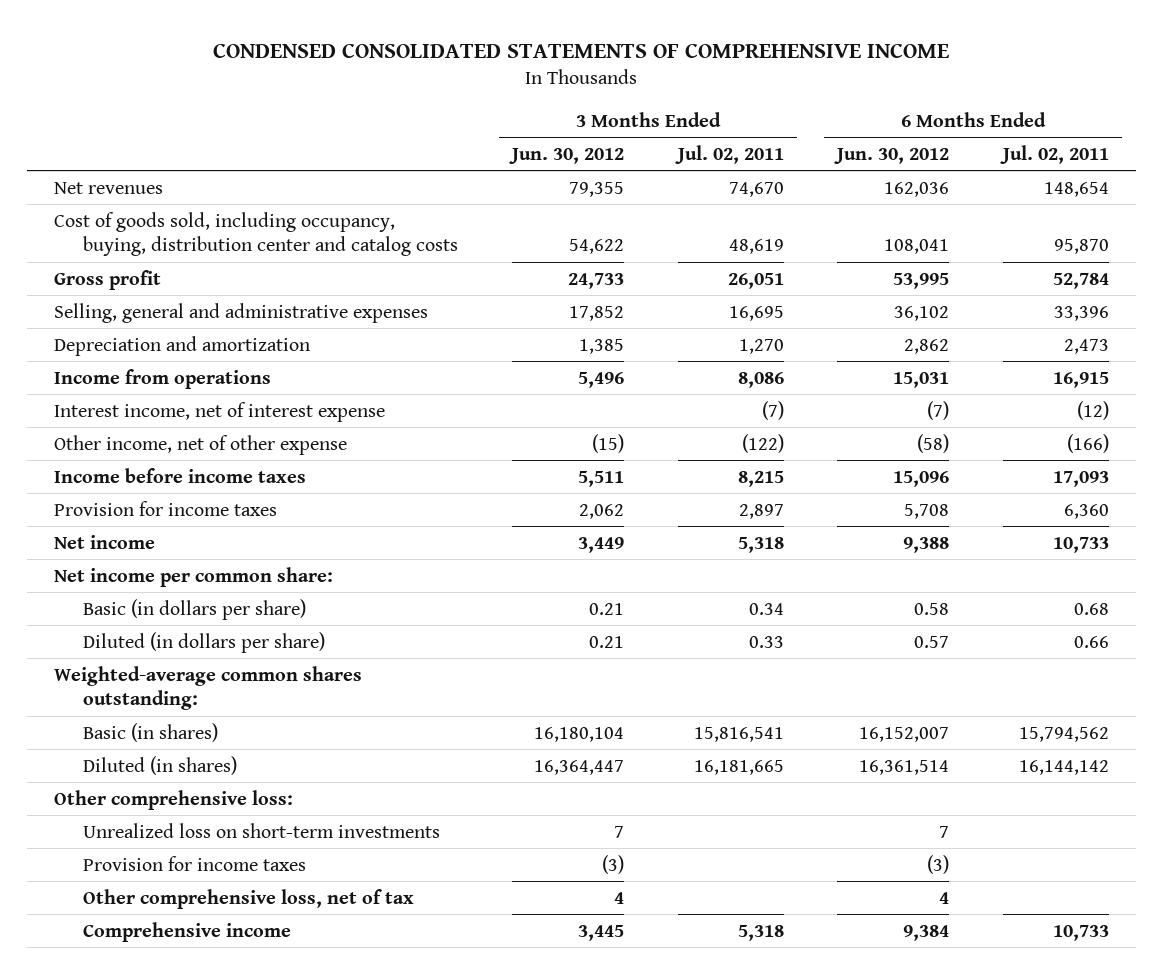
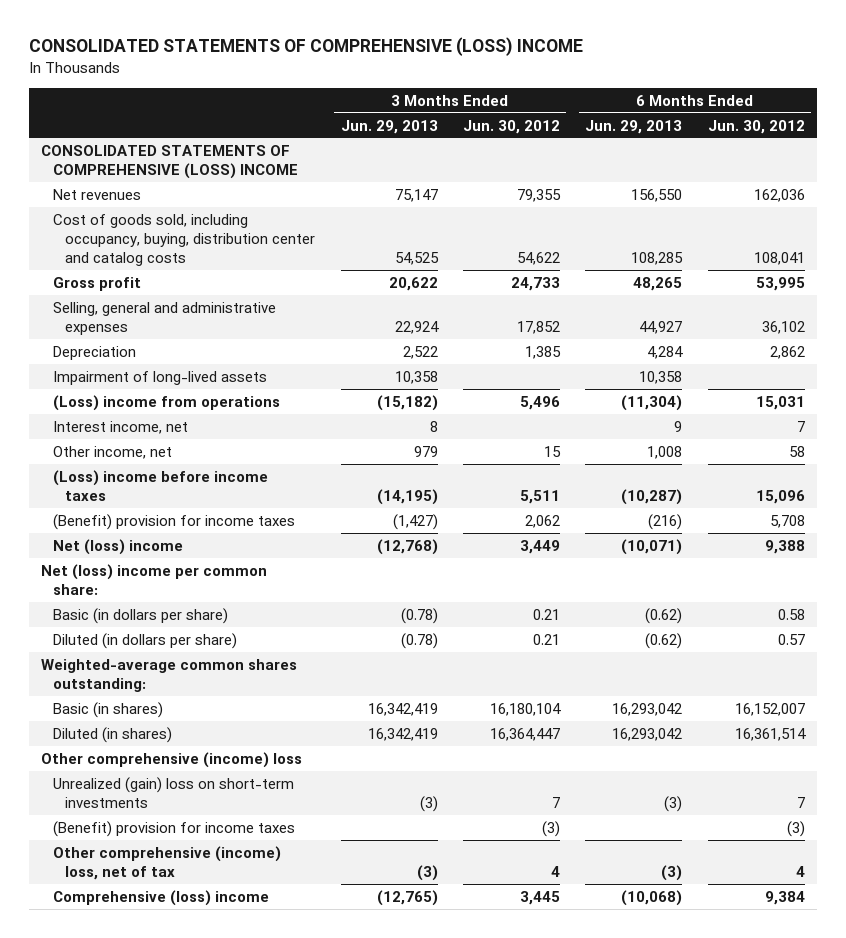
- CONDENSED CONSOLIDATED STATEMENTS OF COMPREHENSIVE INCOME
+ CONSOLIDATED STATEMENTS OF COMPREHENSIVE (LOSS) INCOME
- | 3 Months Ended Jun. 30, 2012 | 3 Months Ended Jul. 02, 2011 | 6 Months Ended Jun. 30, 2012 | 6 Months Ended Jul. 02, 2011
+ | 3 Months Ended Jun. 29, 2013 | 3 Months Ended Jun. 30, 2012 | 6 Months Ended Jun. 29, 2013 | 6 Months Ended Jun. 30, 2012
+ CONSOLIDATED STATEMENTS OF COMPREHENSIVE (LOSS) INCOME
- Depreciation and amortization | 1,385 | 1,270 | 2,862 | 2,473
- Income from operations | 5,496 | 8,086 | 15,031 | 16,915
- Interest income, net of interest expense | | (7) | (7) | (12)
- Other income, net of other expense | (15) | (122) | (58) | (166)
- Income before income taxes | 5,511 | 8,215 | 15,096 | 17,093
- Provision for income taxes | 2,062 | 2,897 | 5,708 | 6,360
- Net income | 3,449 | 5,318 | 9,388 | 10,733
- Net income per common share:
+ Depreciation | 2,522 | 1,385 | 4,284 | 2,862
+ Impairment of long-lived assets | 10,358 | | 10,358 |
+ (Loss) income from operations | (15,182) | 5,496 | (11,304) | 15,031
+ Interest income, net | 8 | | 9 | 7
+ Other income, net | 979 | 15 | 1,008 | 58
+ (Loss) income before income taxes | (14,195) | 5,511 | (10,287) | 15,096
+ (Benefit) provision for income taxes | (1,427) | 2,062 | (216) | 5,708
+ Net (loss) income | (12,768) | 3,449 | (10,071) | 9,388
+ Net (loss) income per common share:
- Other comprehensive loss:
- Unrealized loss on short-term investments | 7 | | 7 |
- Provision for income taxes | (3) | | (3) |
- Other comprehensive loss, net of tax | 4 | | 4 |
- Comprehensive income | 3,445 | 5,318 | 9,384 | 10,733
+ Other comprehensive (income) loss
+ Unrealized (gain) loss on short-term investments | (3) | 7 | (3) | 7
+ (Benefit) provision for income taxes | | (3) | | (3)
+ Other comprehensive (income) loss, net of tax | (3) | 4 | (3) | 4
+ Comprehensive (loss) income | (12,765) | 3,445 | (10,068) | 9,384

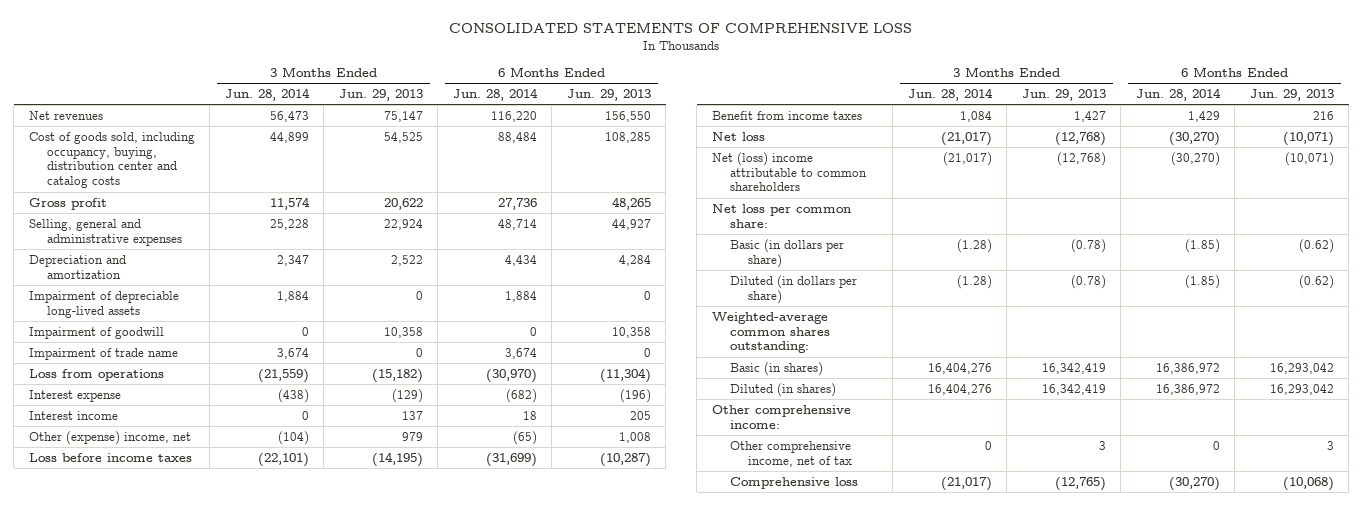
- CONSOLIDATED STATEMENTS OF COMPREHENSIVE (LOSS) INCOME
+ CONSOLIDATED STATEMENTS OF COMPREHENSIVE LOSS
- | 3 Months Ended Jun. 29, 2013 | 3 Months Ended Jun. 30, 2012 | 6 Months Ended Jun. 29, 2013 | 6 Months Ended Jun. 30, 2012
+ | 3 Months Ended Jun. 28, 2014 | 3 Months Ended Jun. 29, 2013 | 6 Months Ended Jun. 28, 2014 | 6 Months Ended Jun. 29, 2013
- CONSOLIDATED STATEMENTS OF COMPREHENSIVE (LOSS) INCOME
- Depreciation | 2,522 | 1,385 | 4,284 | 2,862
- Impairment of long-lived assets | 10,358 | | 10,358 |
- (Loss) income from operations | (15,182) | 5,496 | (11,304) | 15,031
- Interest income, net | 8 | | 9 | 7
- Other income, net | 979 | 15 | 1,008 | 58
- (Loss) income before income taxes | (14,195) | 5,511 | (10,287) | 15,096
- (Benefit) provision for income taxes | (1,427) | 2,062 | (216) | 5,708
- Net (loss) income | (12,768) | 3,449 | (10,071) | 9,388
- Net (loss) income per common share:
+ Depreciation and amortization | 2,347 | 2,522 | 4,434 | 4,284
+ Impairment of depreciable long-lived assets | 1,884 | 0 | 1,884 | 0
+ Impairment of goodwill | 0 | 10,358 | 0 | 10,358
+ Impairment of trade name | 3,674 | 0 | 3,674 | 0
+ Loss from operations | (21,559) | (15,182) | (30,970) | (11,304)
+ Interest expense | (438) | (129) | (682) | (196)
+ Interest income | 0 | 137 | 18 | 205
+ Other (expense) income, net | (104) | 979 | (65) | 1,008
+ Loss before income taxes | (22,101) | (14,195) | (31,699) | (10,287)
+ Benefit from income taxes | 1,084 | 1,427 | 1,429 | 216
+ Net loss | (21,017) | (12,768) | (30,270) | (10,071)
+ Net (loss) income attributable to common shareholders | (21,017) | (12,768) | (30,270) | (10,071)
+ Net loss per common share:
- Other comprehensive (income) loss
- Unrealized (gain) loss on short-term investments | (3) | 7 | (3) | 7
- (Benefit) provision for income taxes | | (3) | | (3)
- Other comprehensive (income) loss, net of tax | (3) | 4 | (3) | 4
- Comprehensive (loss) income | (12,765) | 3,445 | (10,068) | 9,384
+ Other comprehensive income:
+ Other comprehensive income, net of tax | 0 | 3 | 0 | 3
+ Comprehensive loss | (21,017) | (12,765) | (30,270) | (10,068)

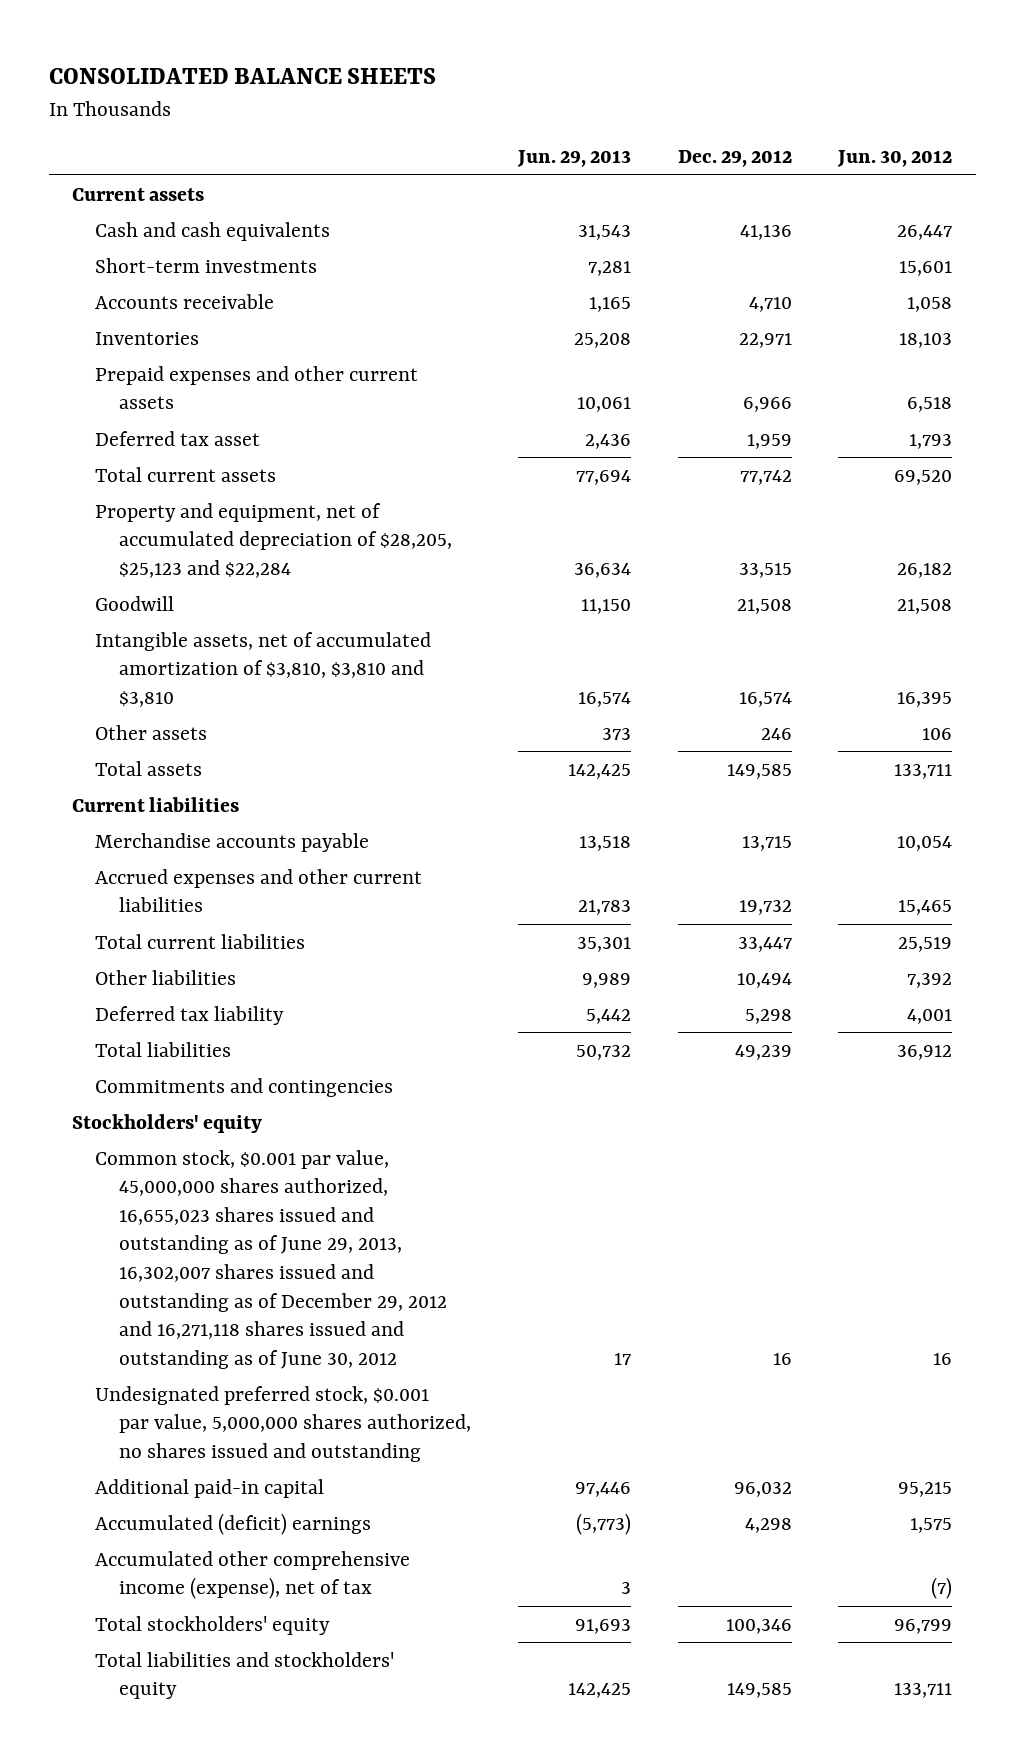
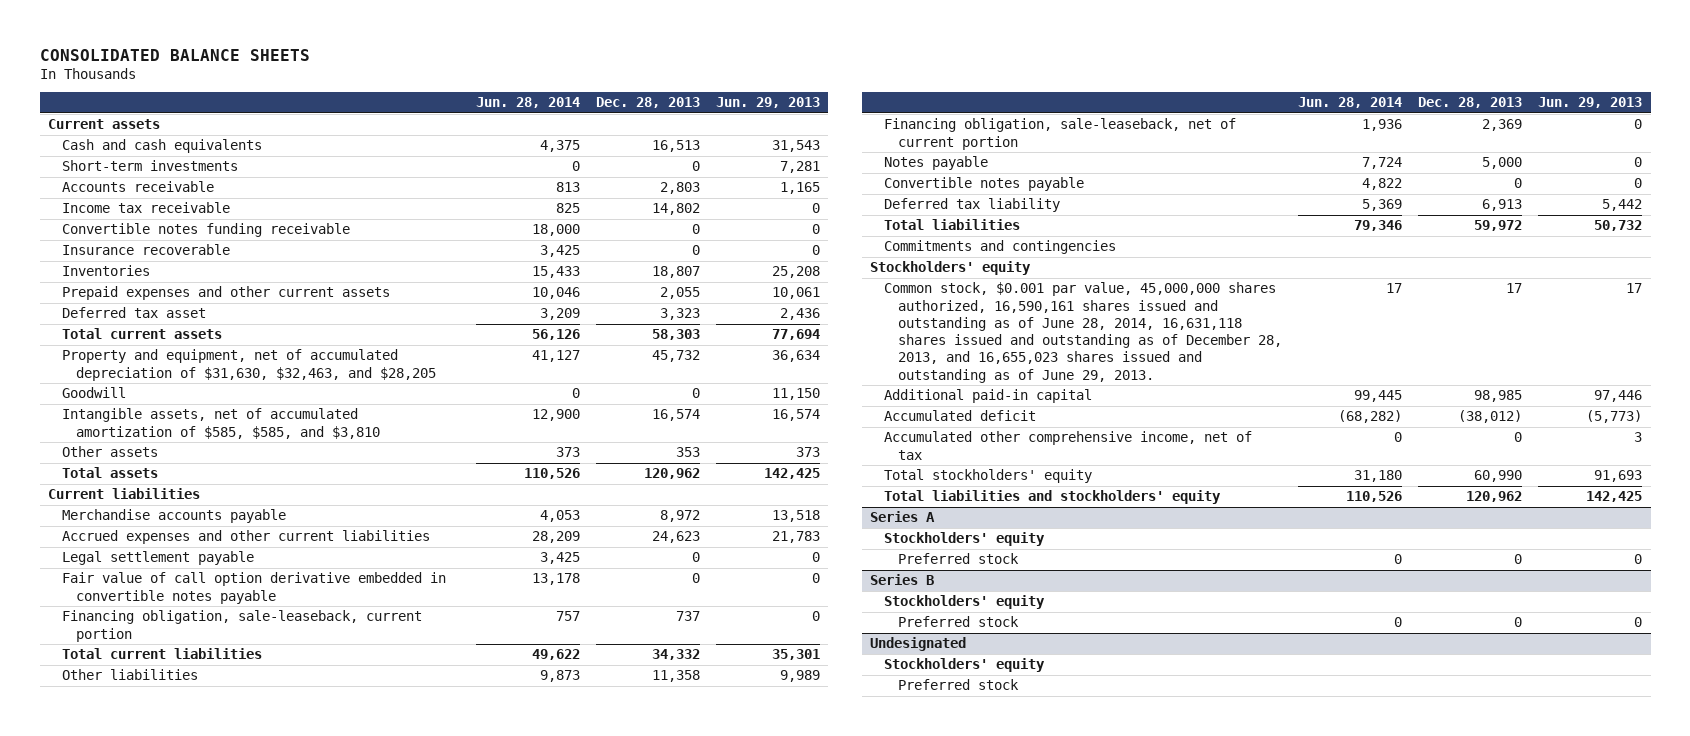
- | Jun. 29, 2013 | Dec. 29, 2012 | Jun. 30, 2012
+ | Jun. 28, 2014 | Dec. 28, 2013 | Jun. 29, 2013
+ Income tax receivable | 825 | 14,802 | 0
+ Convertible notes funding receivable | 18,000 | 0 | 0
+ Insurance recoverable | 3,425 | 0 | 0
- Property and equipment, net of accumulated depreciation of $28,205, $25,123 and $22,284 | 36,634 | 33,515 | 26,182
+ Property and equipment, net of accumulated depreciation of $31,630, $32,463, and $28,205 | 41,127 | 45,732 | 36,634
- Intangible assets, net of accumulated amortization of $3,810, $3,810 and $3,810 | 16,574 | 16,574 | 16,395
+ Intangible assets, net of accumulated amortization of $585, $585, and $3,810 | 12,900 | 16,574 | 16,574
+ Legal settlement payable | 3,425 | 0 | 0
+ Fair value of call option derivative embedded in convertible notes payable | 13,178 | 0 | 0
+ Financing obligation, sale-leaseback, current portion | 757 | 737 | 0
+ Financing obligation, sale-leaseback, net of current portion | 1,936 | 2,369 | 0
+ Notes payable | 7,724 | 5,000 | 0
+ Convertible notes payable | 4,822 | 0 | 0
- Common stock, $0.001 par value, 45,000,000 shares authorized, 16,655,023 shares issued and outstanding as of June 29, 2013, 16,302,007 shares issued and outstanding as of December 29, 2012 and 16,271,118 shares issued and outstanding as of June 30, 2012 | 17 | 16 | 16
- Undesignated preferred stock, $0.001 par value, 5,000,000 shares authorized, no shares issued and outstanding
+ Common stock, $0.001 par value, 45,000,000 shares authorized, 16,590,161 shares issued and outstanding as of June 28, 2014, 16,631,118 shares issued and outstanding as of December 28, 2013, and 16,655,023 shares issued and outstanding as of June 29, 2013. | 17 | 17 | 17
- Accumulated (deficit) earnings | (5,773) | 4,298 | 1,575
- Accumulated other comprehensive income (expense), net of tax | 3 | | (7)
+ Accumulated deficit | (68,282) | (38,012) | (5,773)
+ Accumulated other comprehensive income, net of tax | 0 | 0 | 3
+ Series A
+ Stockholders' equity
+ Preferred stock | 0 | 0 | 0
+ Series B
+ Stockholders' equity
+ Preferred stock | 0 | 0 | 0
+ Undesignated
+ Stockholders' equity
+ Preferred stock

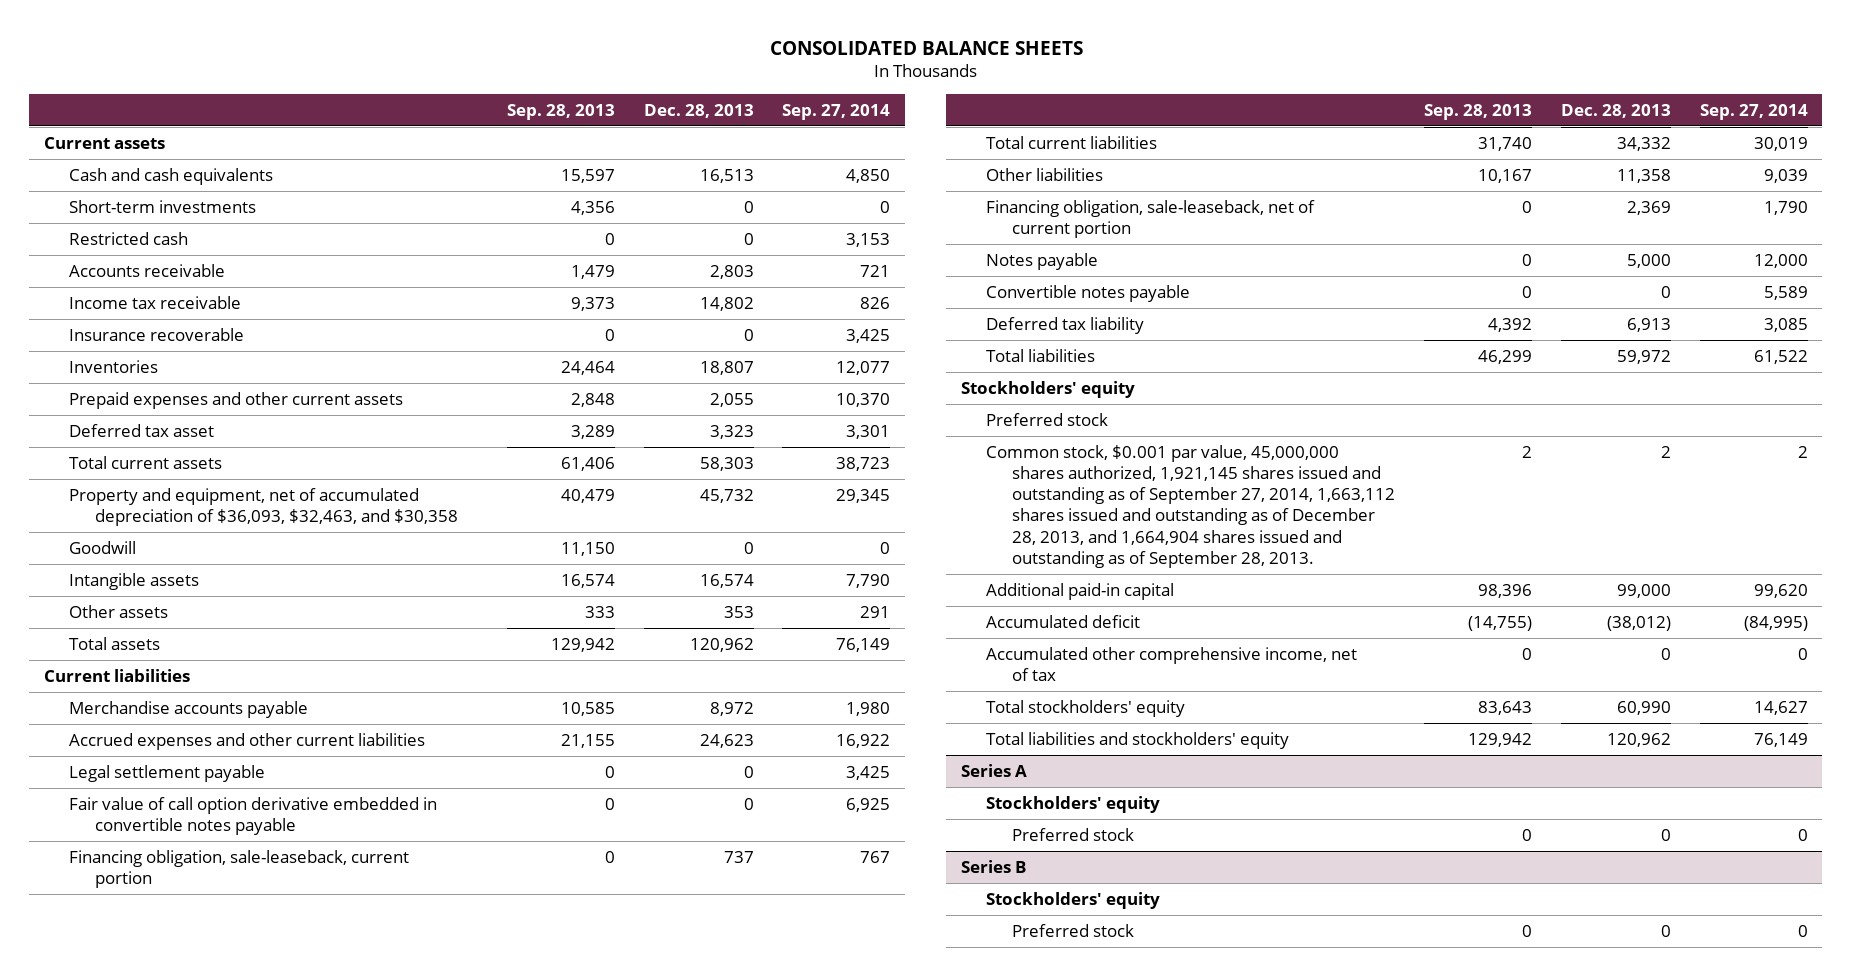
- | Jun. 28, 2014 | Dec. 28, 2013 | Jun. 29, 2013
+ | Sep. 28, 2013 | Dec. 28, 2013 | Sep. 27, 2014
+ Restricted cash | 0 | 0 | 3,153
- Convertible notes funding receivable | 18,000 | 0 | 0
- Property and equipment, net of accumulated depreciation of $31,630, $32,463, and $28,205 | 41,127 | 45,732 | 36,634
+ Property and equipment, net of accumulated depreciation of $36,093, $32,463, and $30,358 | 40,479 | 45,732 | 29,345
- Intangible assets, net of accumulated amortization of $585, $585, and $3,810 | 12,900 | 16,574 | 16,574
+ Intangible assets | 16,574 | 16,574 | 7,790
- Commitments and contingencies
- Common stock, $0.001 par value, 45,000,000 shares authorized, 16,590,161 shares issued and outstanding as of June 28, 2014, 16,631,118 shares issued and outstanding as of December 28, 2013, and 16,655,023 shares issued and outstanding as of June 29, 2013. | 17 | 17 | 17
- Additional paid-in capital | 99,445 | 98,985 | 97,446
+ Preferred stock
+ Common stock, $0.001 par value, 45,000,000 shares authorized, 1,921,145 shares issued and outstanding as of September 27, 2014, 1,663,112 shares issued and outstanding as of December 28, 2013, and 1,664,904 shares issued and outstanding as of September 28, 2013. | 2 | 2 | 2
+ Additional paid-in capital | 98,396 | 99,000 | 99,620
- Undesignated
- Stockholders' equity
- Preferred stock

